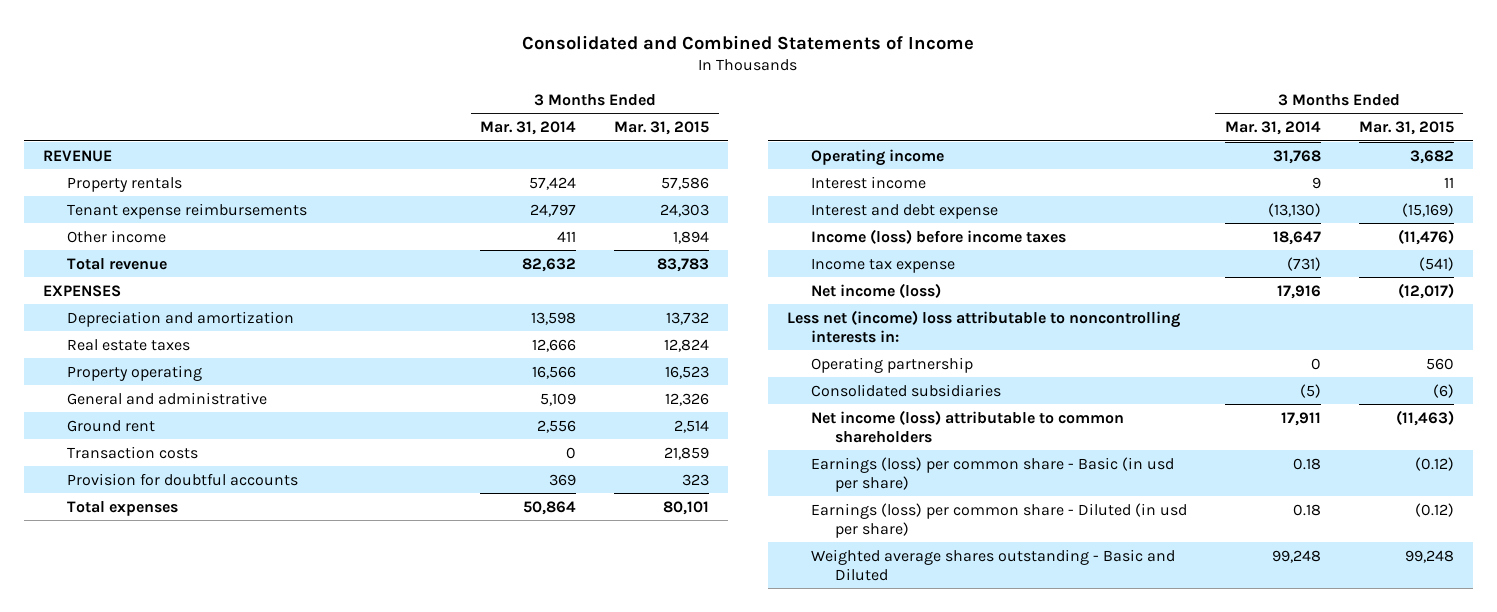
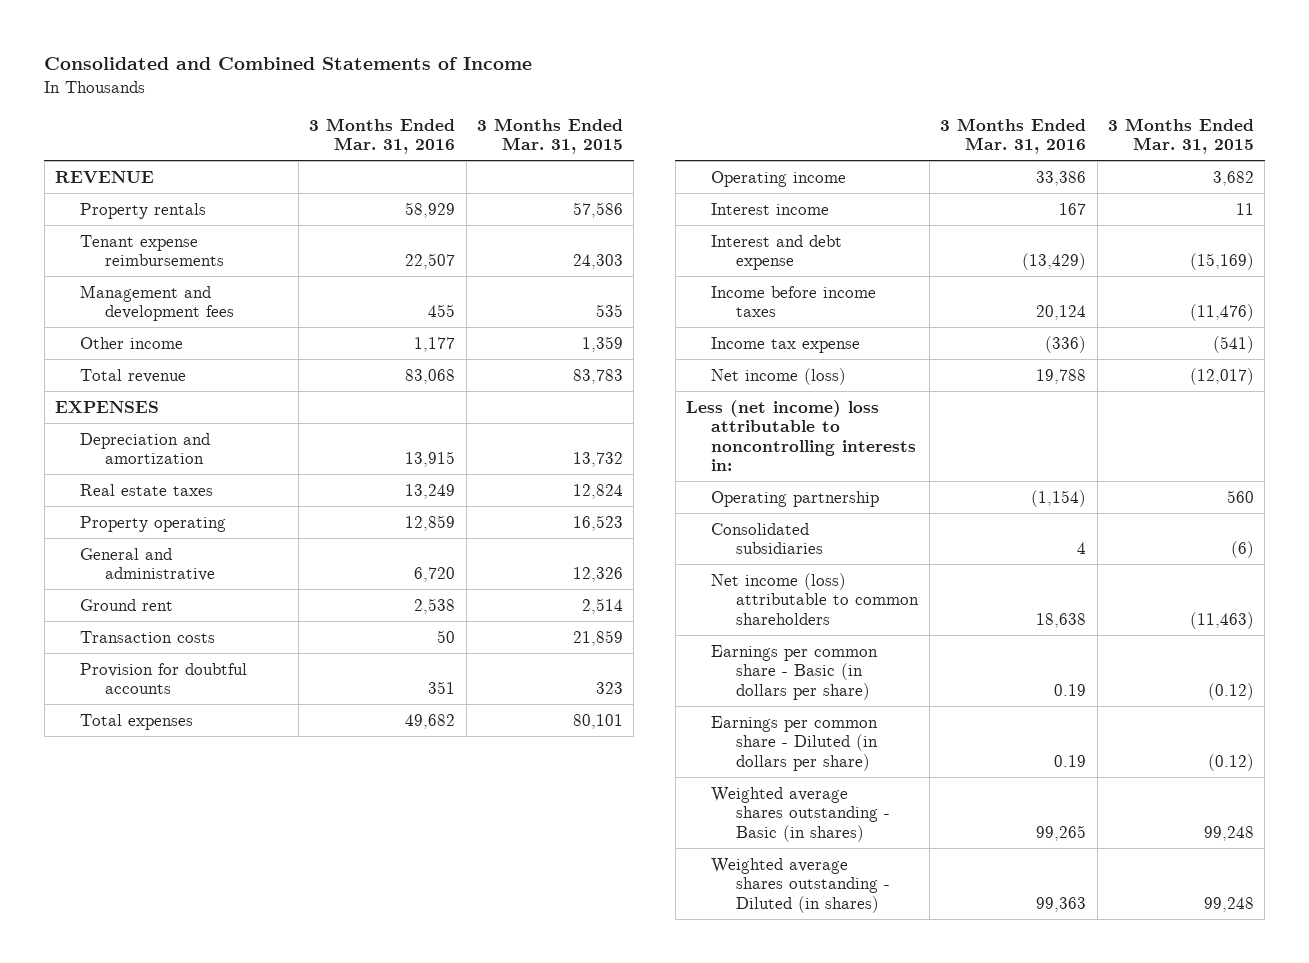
- | 3 Months Ended Mar. 31, 2014 | 3 Months Ended Mar. 31, 2015
+ | 3 Months Ended Mar. 31, 2016 | 3 Months Ended Mar. 31, 2015
- Other income | 411 | 1,894
+ Management and development fees | 455 | 535
+ Other income | 1,177 | 1,359
- Income (loss) before income taxes | 18,647 | (11,476)
+ Income before income taxes | 20,124 | (11,476)
- Less net (income) loss attributable to noncontrolling interests in:
+ Less (net income) loss attributable to noncontrolling interests in:
- Earnings (loss) per common share - Basic (in usd per share) | 0.18 | (0.12)
- Earnings (loss) per common share - Diluted (in usd per share) | 0.18 | (0.12)
- Weighted average shares outstanding - Basic and Diluted | 99,248 | 99,248
+ Earnings per common share - Basic (in dollars per share) | 0.19 | (0.12)
+ Earnings per common share - Diluted (in dollars per share) | 0.19 | (0.12)
+ Weighted average shares outstanding - Basic (in shares) | 99,265 | 99,248
+ Weighted average shares outstanding - Diluted (in shares) | 99,363 | 99,248

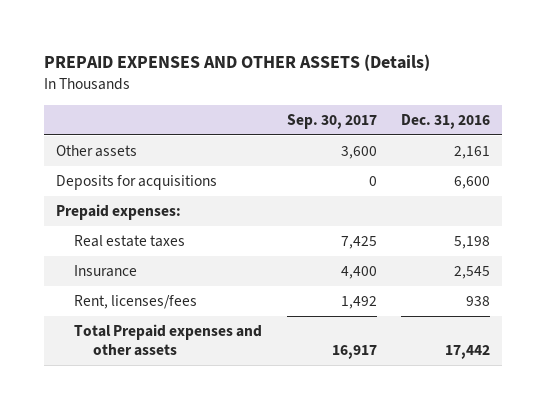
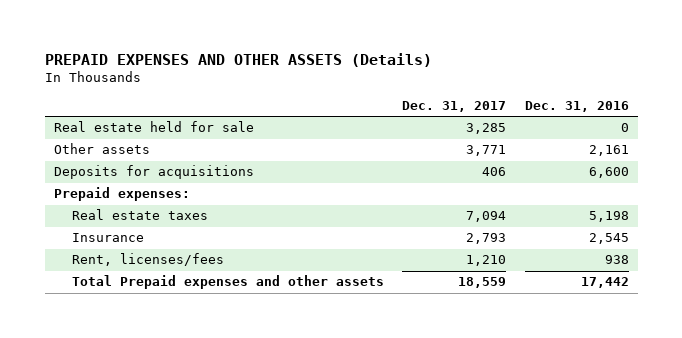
- | Sep. 30, 2017 | Dec. 31, 2016
+ | Dec. 31, 2017 | Dec. 31, 2016
+ Real estate held for sale | 3,285 | 0

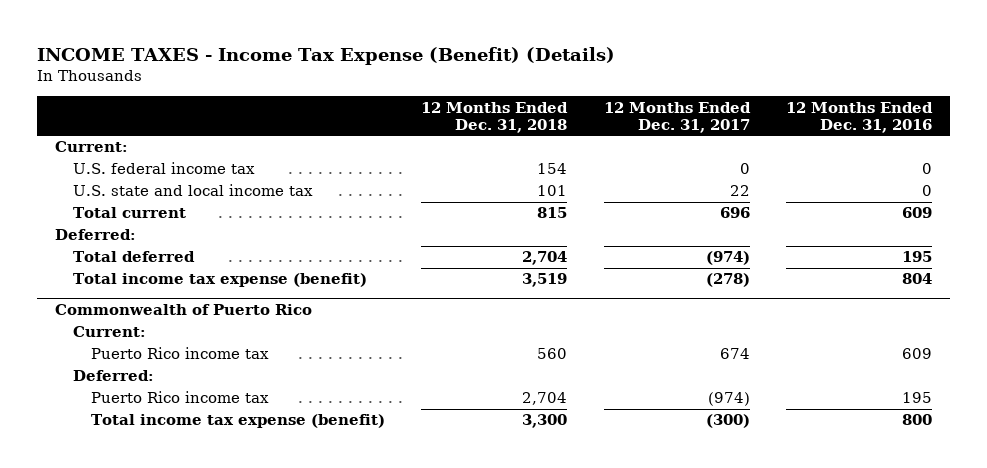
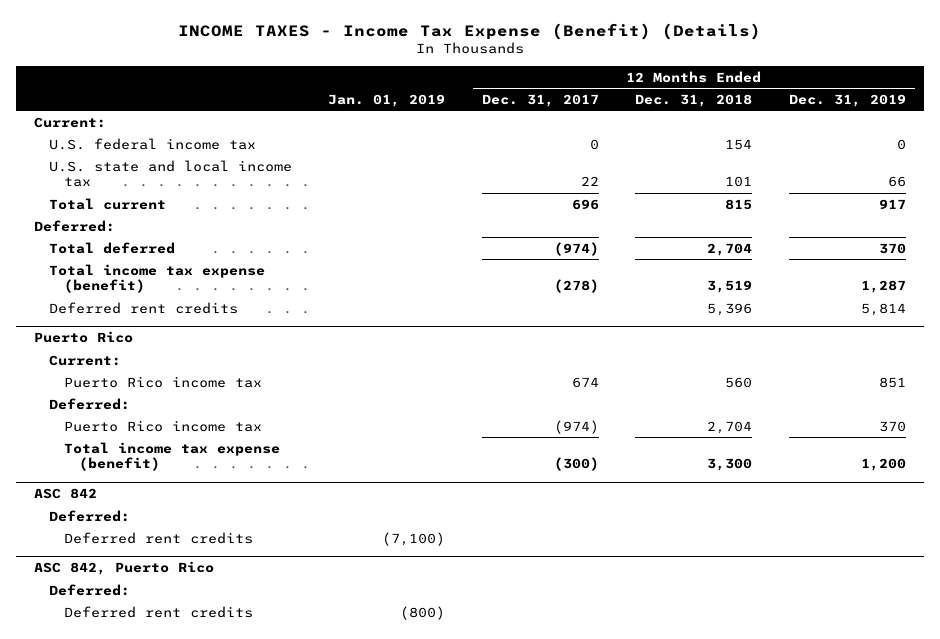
- | 12 Months Ended Dec. 31, 2018 | 12 Months Ended Dec. 31, 2017 | 12 Months Ended Dec. 31, 2016
+ | Jan. 01, 2019 | 12 Months Ended Dec. 31, 2017 | 12 Months Ended Dec. 31, 2018 | 12 Months Ended Dec. 31, 2019
- Commonwealth of Puerto Rico
+ Deferred rent credits | | | 5,396 | 5,814
+ Puerto Rico
+ ASC 842
+ Deferred:
+ Deferred rent credits | (7,100) | | |
+ ASC 842, Puerto Rico
+ Deferred:
+ Deferred rent credits | (800) | | |

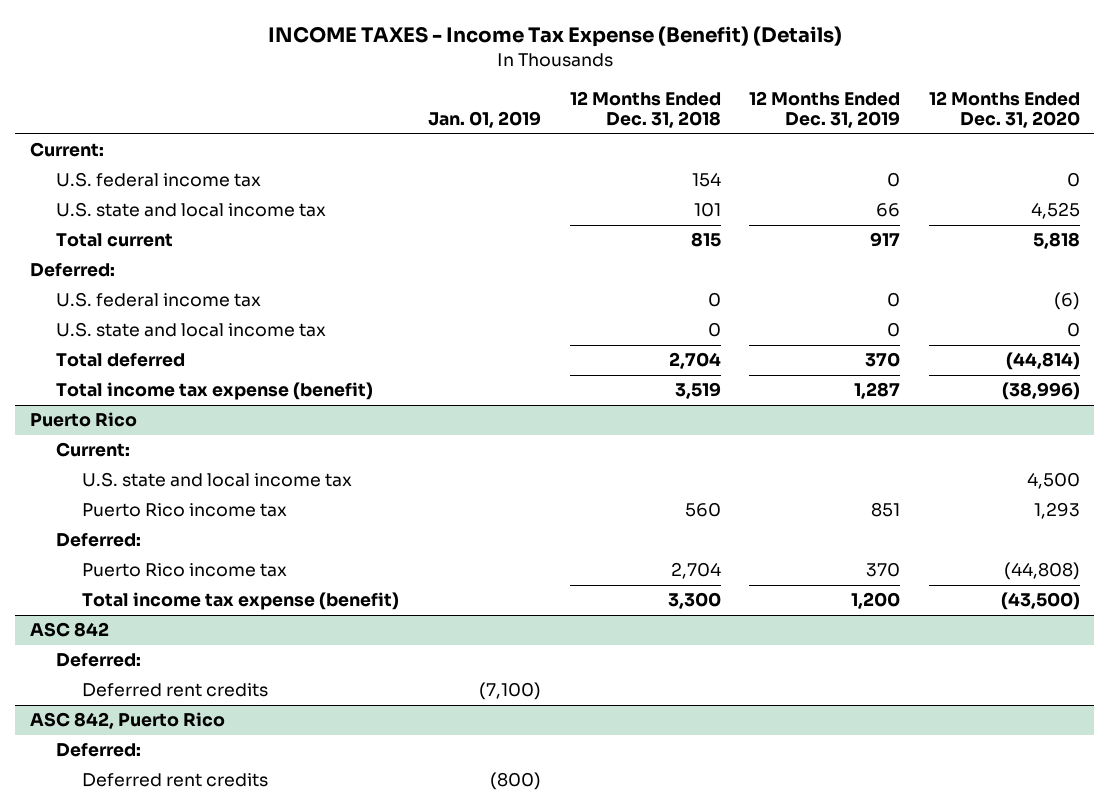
- | Jan. 01, 2019 | 12 Months Ended Dec. 31, 2017 | 12 Months Ended Dec. 31, 2018 | 12 Months Ended Dec. 31, 2019
+ | Jan. 01, 2019 | 12 Months Ended Dec. 31, 2018 | 12 Months Ended Dec. 31, 2019 | 12 Months Ended Dec. 31, 2020
+ U.S. federal income tax | | 0 | 0 | (6)
+ U.S. state and local income tax | | 0 | 0 | 0
- Deferred rent credits | | | 5,396 | 5,814
@ Puerto Rico
+ U.S. state and local income tax | | | | 4,500

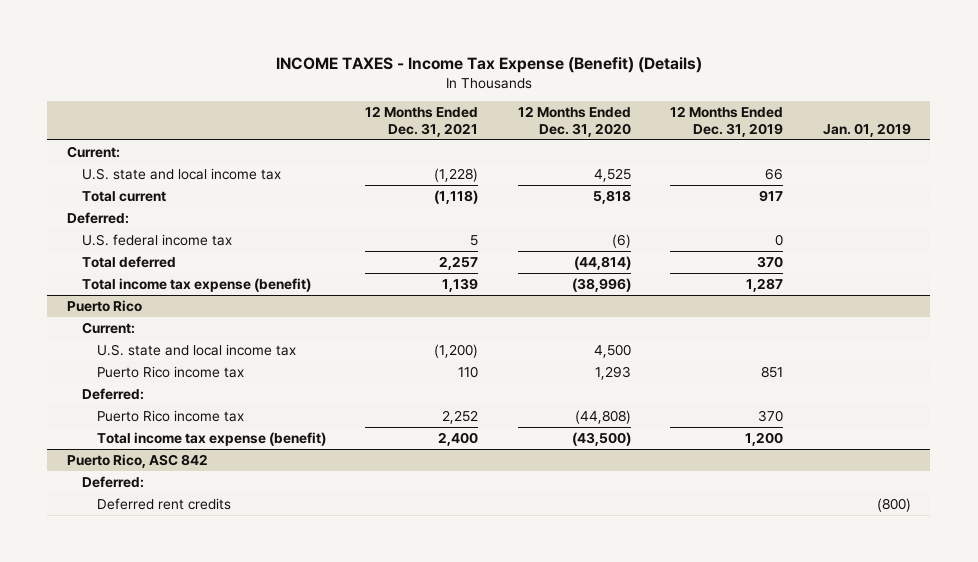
- | Jan. 01, 2019 | 12 Months Ended Dec. 31, 2018 | 12 Months Ended Dec. 31, 2019 | 12 Months Ended Dec. 31, 2020
+ | 12 Months Ended Dec. 31, 2021 | 12 Months Ended Dec. 31, 2020 | 12 Months Ended Dec. 31, 2019 | Jan. 01, 2019
- U.S. federal income tax | | 154 | 0 | 0
- U.S. state and local income tax | | 0 | 0 | 0
- ASC 842
- Deferred:
- Deferred rent credits | (7,100) | | |
- ASC 842, Puerto Rico
+ Puerto Rico, ASC 842

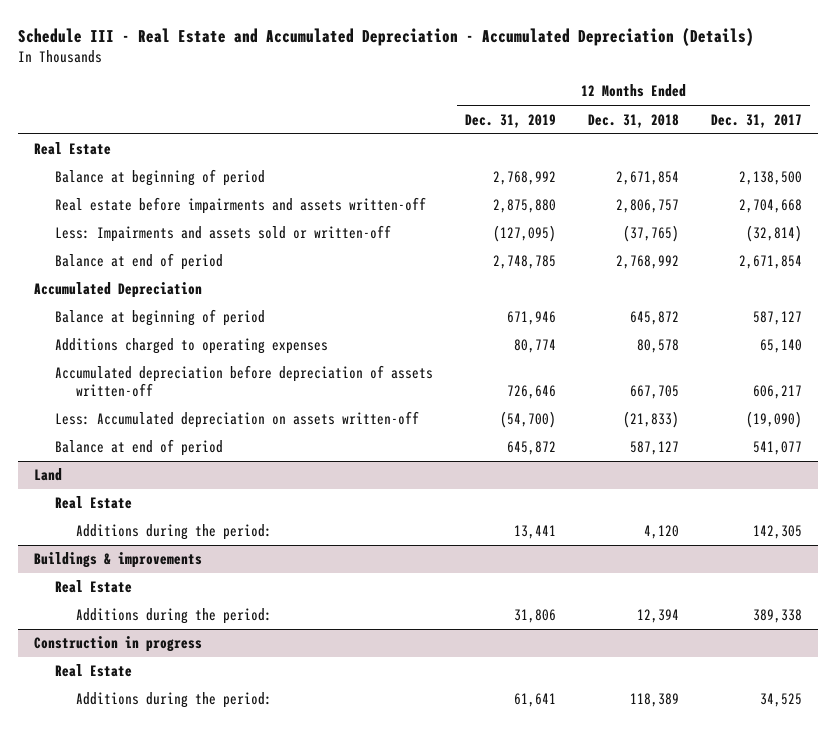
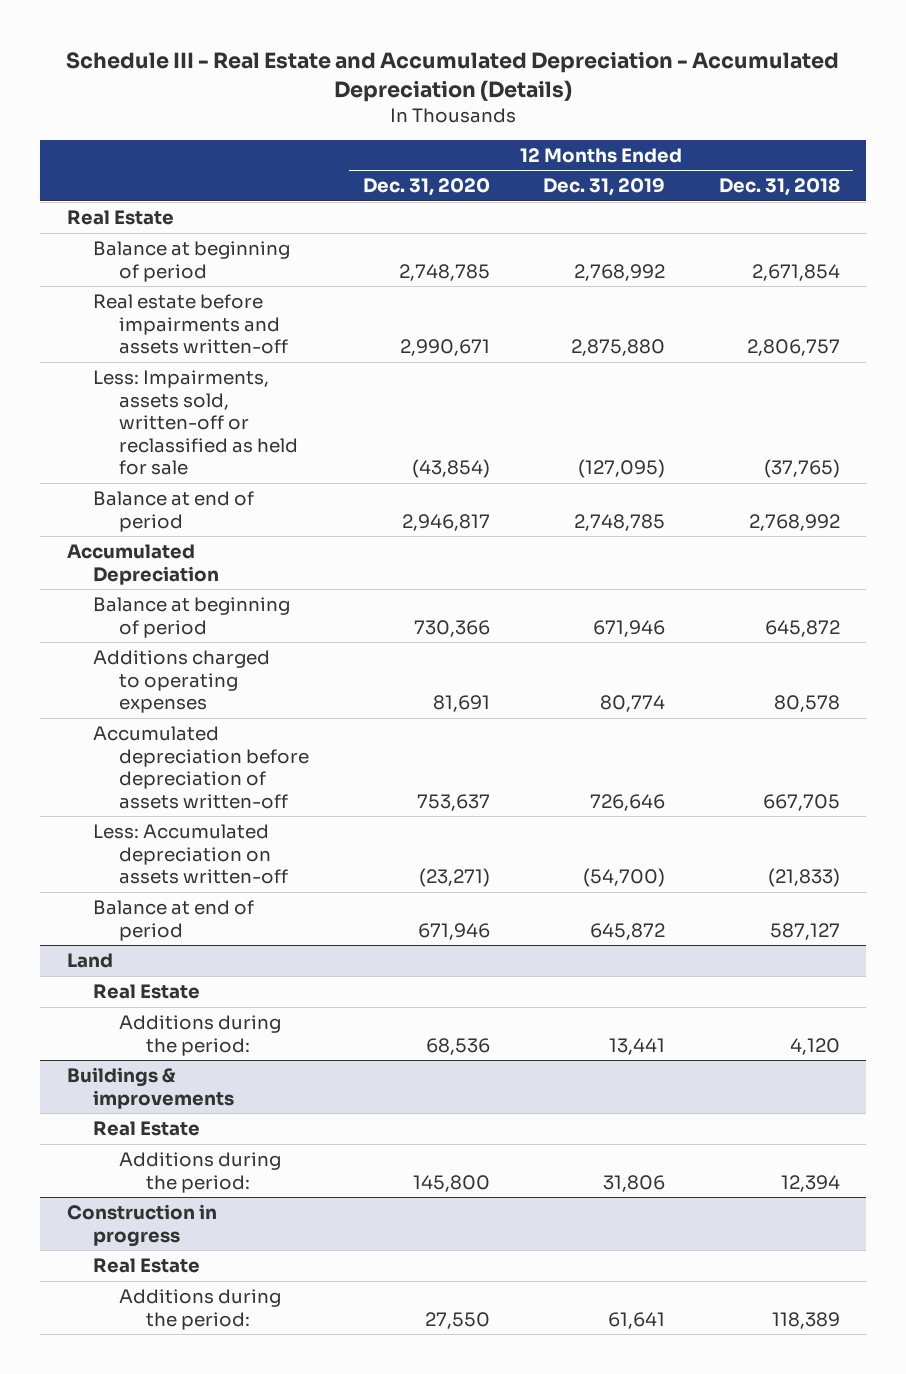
- | 12 Months Ended Dec. 31, 2019 | 12 Months Ended Dec. 31, 2018 | 12 Months Ended Dec. 31, 2017
+ | 12 Months Ended Dec. 31, 2020 | 12 Months Ended Dec. 31, 2019 | 12 Months Ended Dec. 31, 2018
- Less: Impairments and assets sold or written-off | (127,095) | (37,765) | (32,814)
+ Less: Impairments, assets sold, written-off or reclassified as held for sale | (43,854) | (127,095) | (37,765)

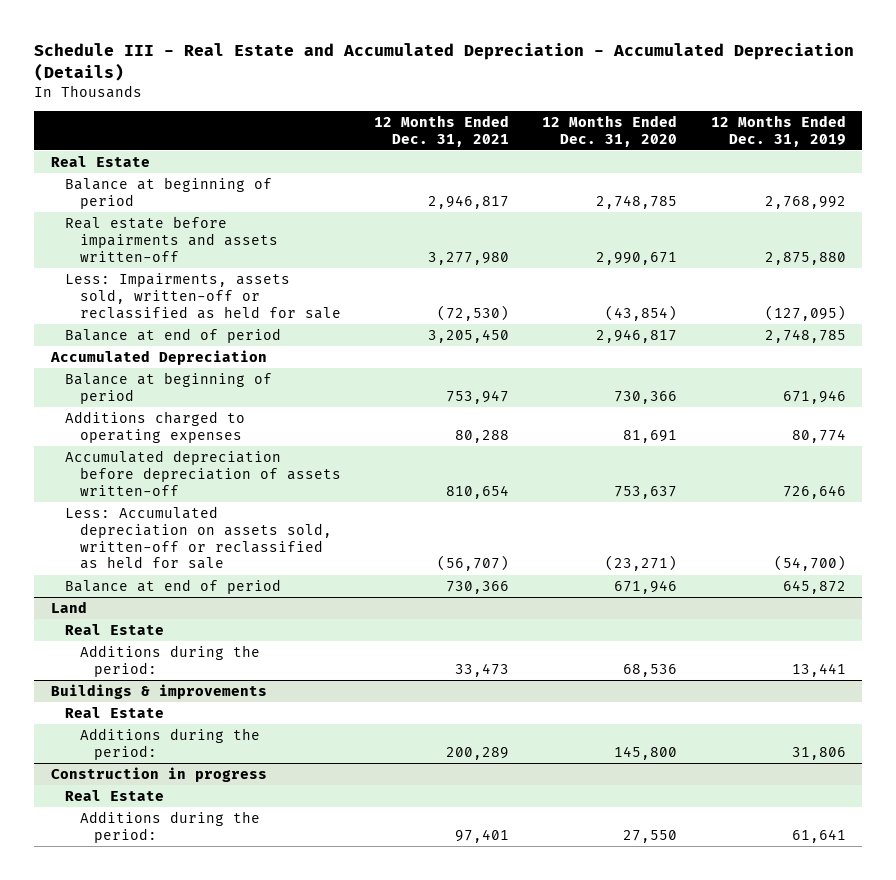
- | 12 Months Ended Dec. 31, 2020 | 12 Months Ended Dec. 31, 2019 | 12 Months Ended Dec. 31, 2018
+ | 12 Months Ended Dec. 31, 2021 | 12 Months Ended Dec. 31, 2020 | 12 Months Ended Dec. 31, 2019
- Less: Accumulated depreciation on assets written-off | (23,271) | (54,700) | (21,833)
+ Less: Accumulated depreciation on assets sold, written-off or reclassified as held for sale | (56,707) | (23,271) | (54,700)

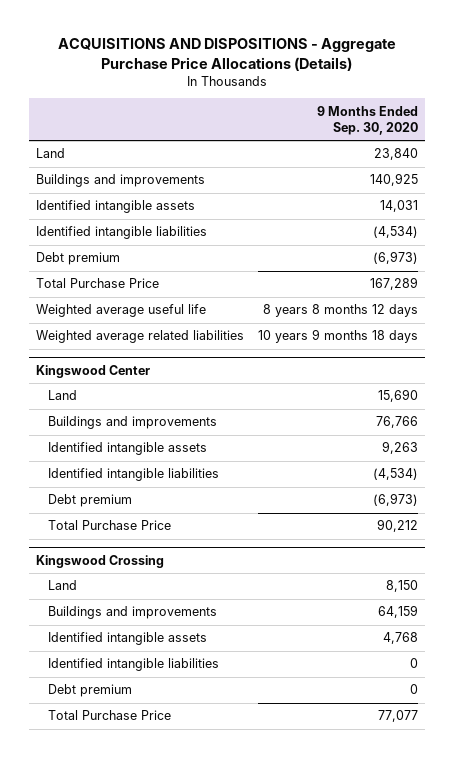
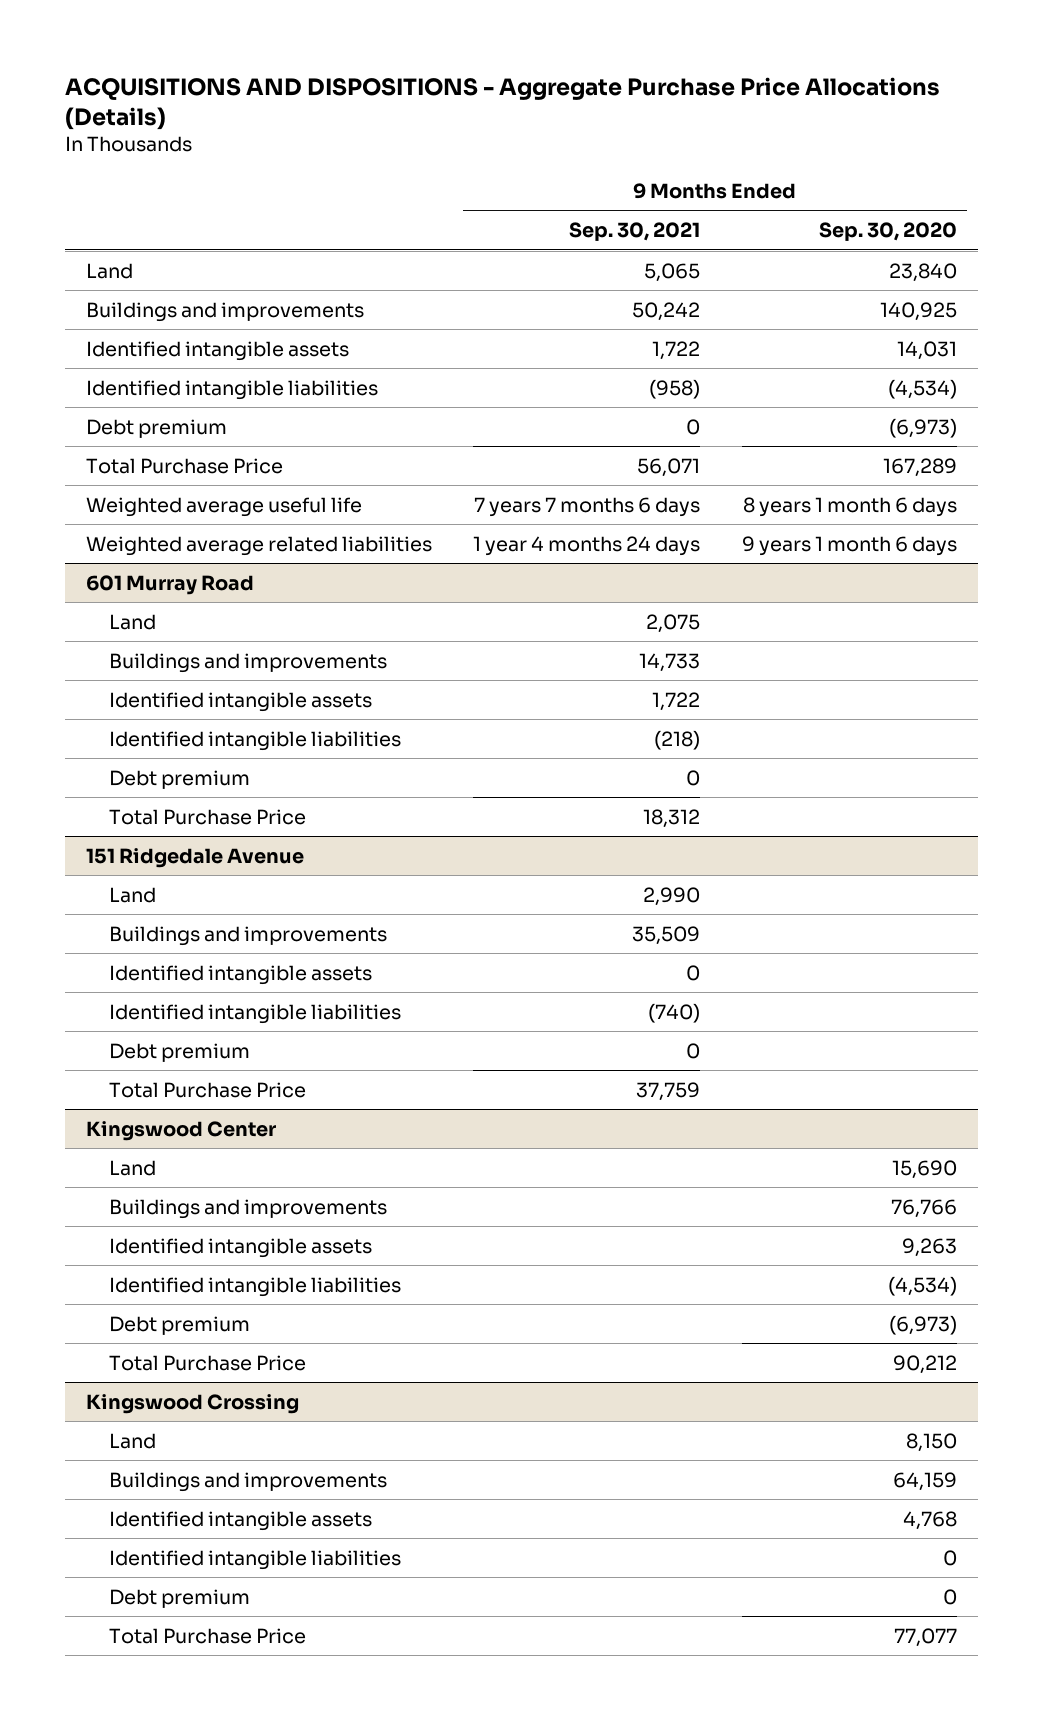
- | 9 Months Ended Sep. 30, 2020
+ | 9 Months Ended Sep. 30, 2021 | 9 Months Ended Sep. 30, 2020
- Weighted average useful life | 8 years 8 months 12 days
- Weighted average related liabilities | 10 years 9 months 18 days
+ Weighted average useful life | 7 years 7 months 6 days | 8 years 1 month 6 days
+ Weighted average related liabilities | 1 year 4 months 24 days | 9 years 1 month 6 days
+ 601 Murray Road
+ Land | 2,075 |
+ Buildings and improvements | 14,733 |
+ Identified intangible assets | 1,722 |
+ Identified intangible liabilities | (218) |
+ Debt premium | 0 |
+ Total Purchase Price | 18,312 |
+ 151 Ridgedale Avenue
+ Land | 2,990 |
+ Buildings and improvements | 35,509 |
+ Identified intangible assets | 0 |
+ Identified intangible liabilities | (740) |
+ Debt premium | 0 |
+ Total Purchase Price | 37,759 |

